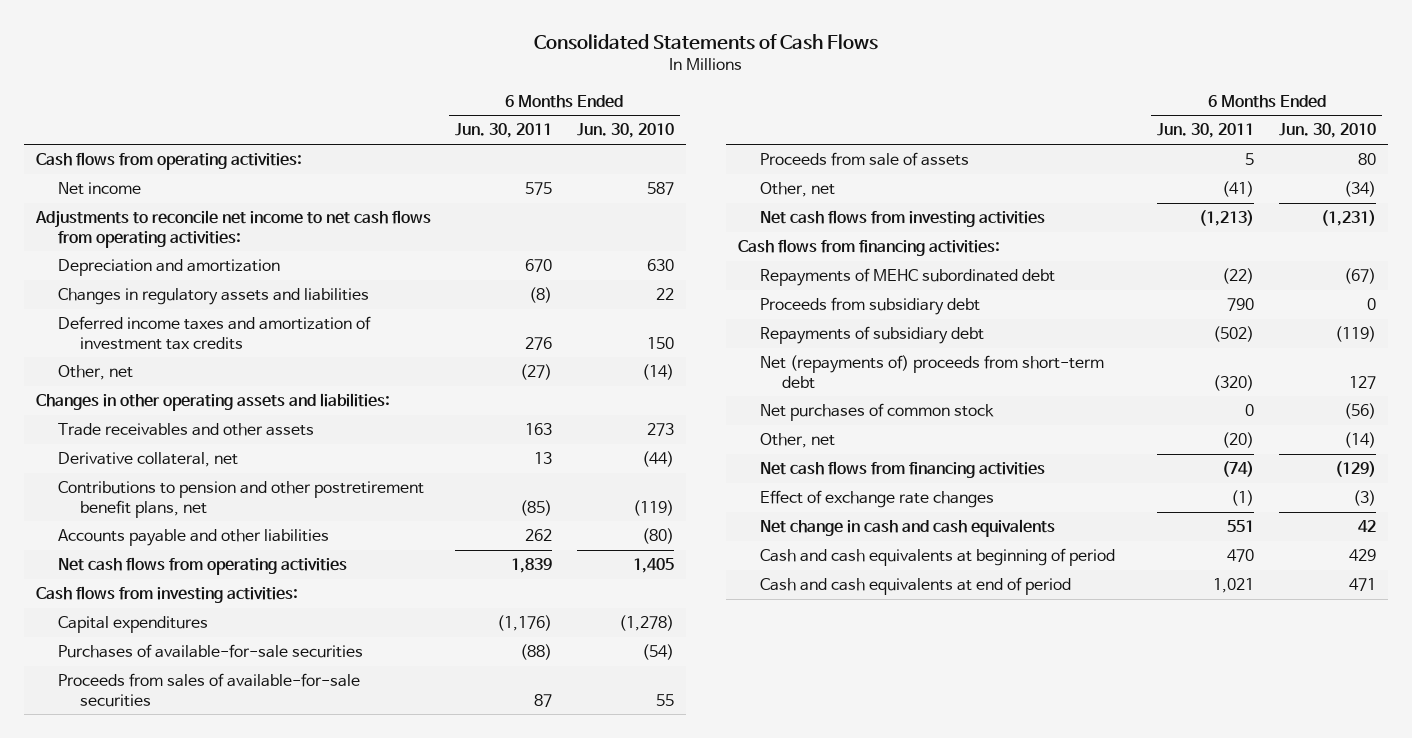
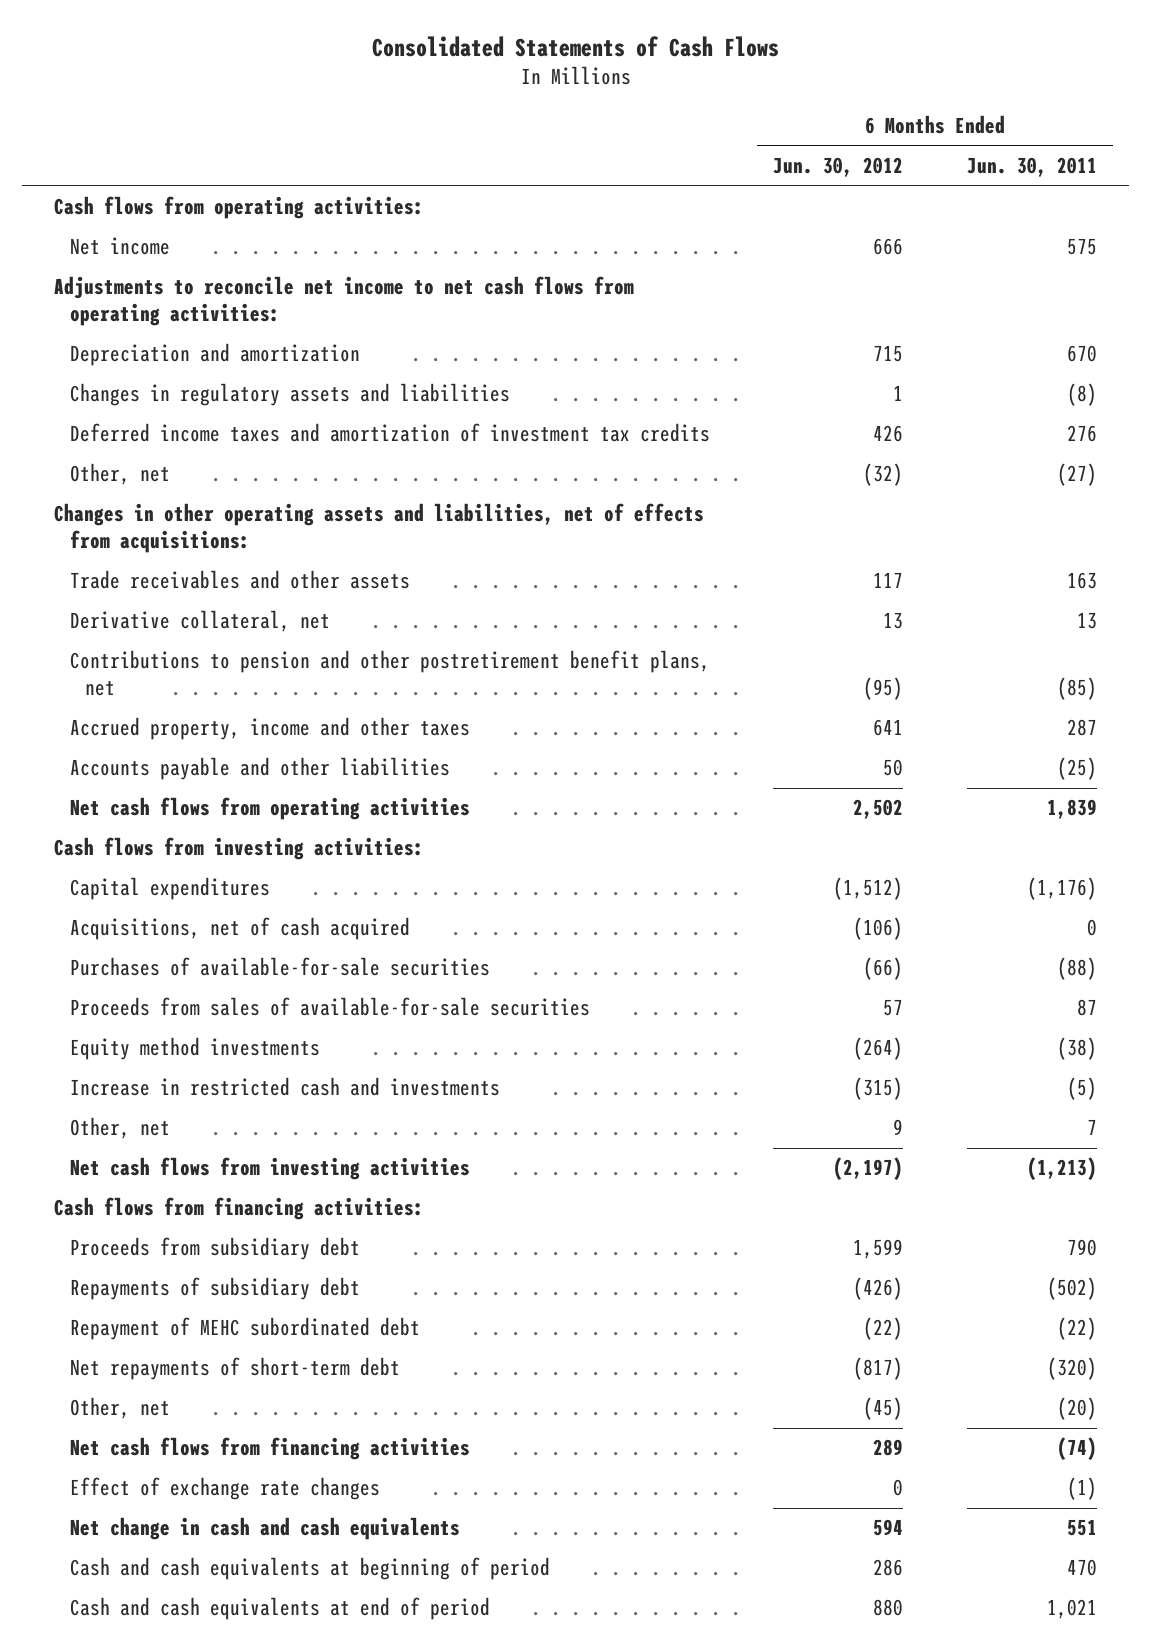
- | 6 Months Ended Jun. 30, 2011 | 6 Months Ended Jun. 30, 2010
+ | 6 Months Ended Jun. 30, 2012 | 6 Months Ended Jun. 30, 2011
- Changes in other operating assets and liabilities:
+ Changes in other operating assets and liabilities, net of effects from acquisitions:
- Accounts payable and other liabilities | 262 | (80)
+ Accrued property, income and other taxes | 641 | 287
+ Accounts payable and other liabilities | 50 | (25)
+ Acquisitions, net of cash acquired | (106) | 0
- Proceeds from sale of assets | 5 | 80
- Other, net | (41) | (34)
+ Equity method investments | (264) | (38)
+ Increase in restricted cash and investments | (315) | (5)
+ Other, net | 9 | 7
- Repayments of MEHC subordinated debt | (22) | (67)
- Net (repayments of) proceeds from short-term debt | (320) | 127
- Net purchases of common stock | 0 | (56)
+ Repayment of MEHC subordinated debt | (22) | (22)
+ Net repayments of short-term debt | (817) | (320)

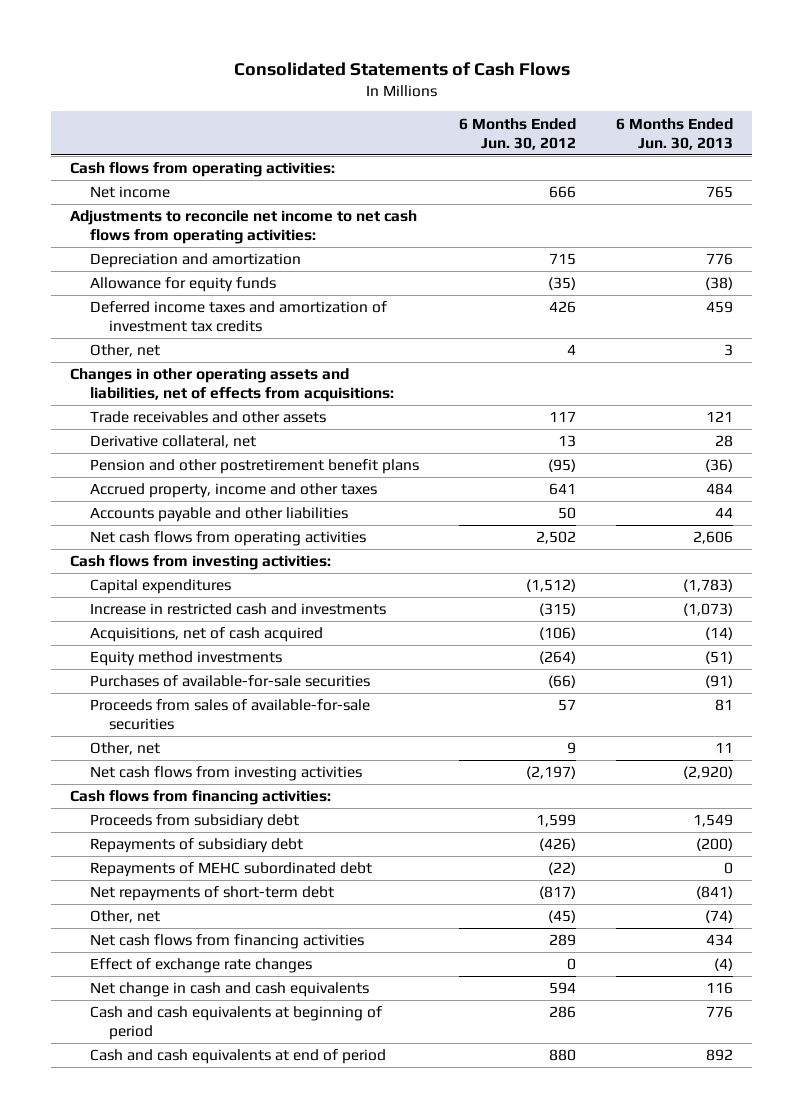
- | 6 Months Ended Jun. 30, 2012 | 6 Months Ended Jun. 30, 2011
+ | 6 Months Ended Jun. 30, 2012 | 6 Months Ended Jun. 30, 2013
- Changes in regulatory assets and liabilities | 1 | (8)
+ Allowance for equity funds | (35) | (38)
- Other, net | (32) | (27)
+ Other, net | 4 | 3
- Contributions to pension and other postretirement benefit plans, net | (95) | (85)
+ Pension and other postretirement benefit plans | (95) | (36)
moved up: Increase in restricted cash and investments | (315) | (1,073)
moved up: Equity method investments | (264) | (51)
- Repayment of MEHC subordinated debt | (22) | (22)
+ Repayments of MEHC subordinated debt | (22) | 0

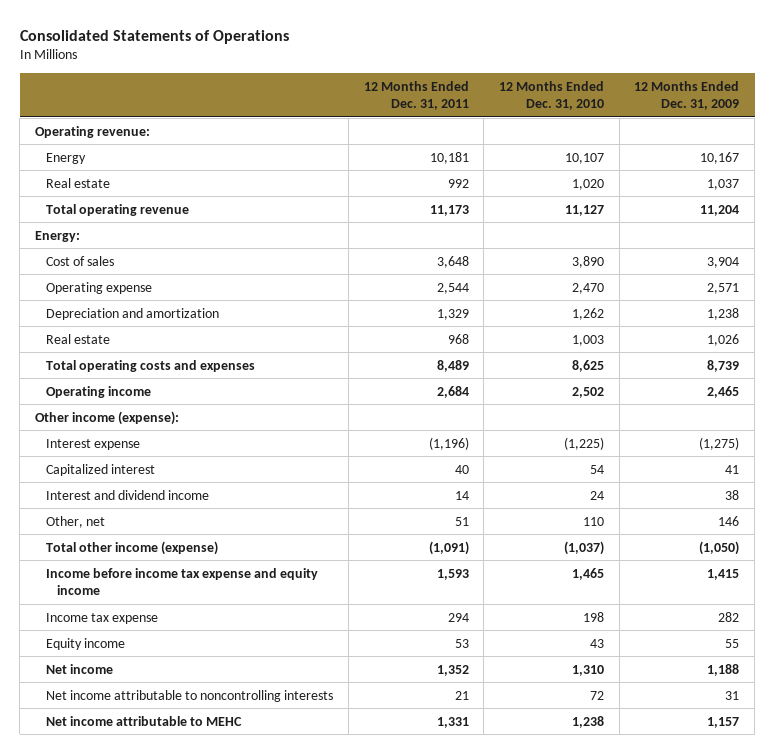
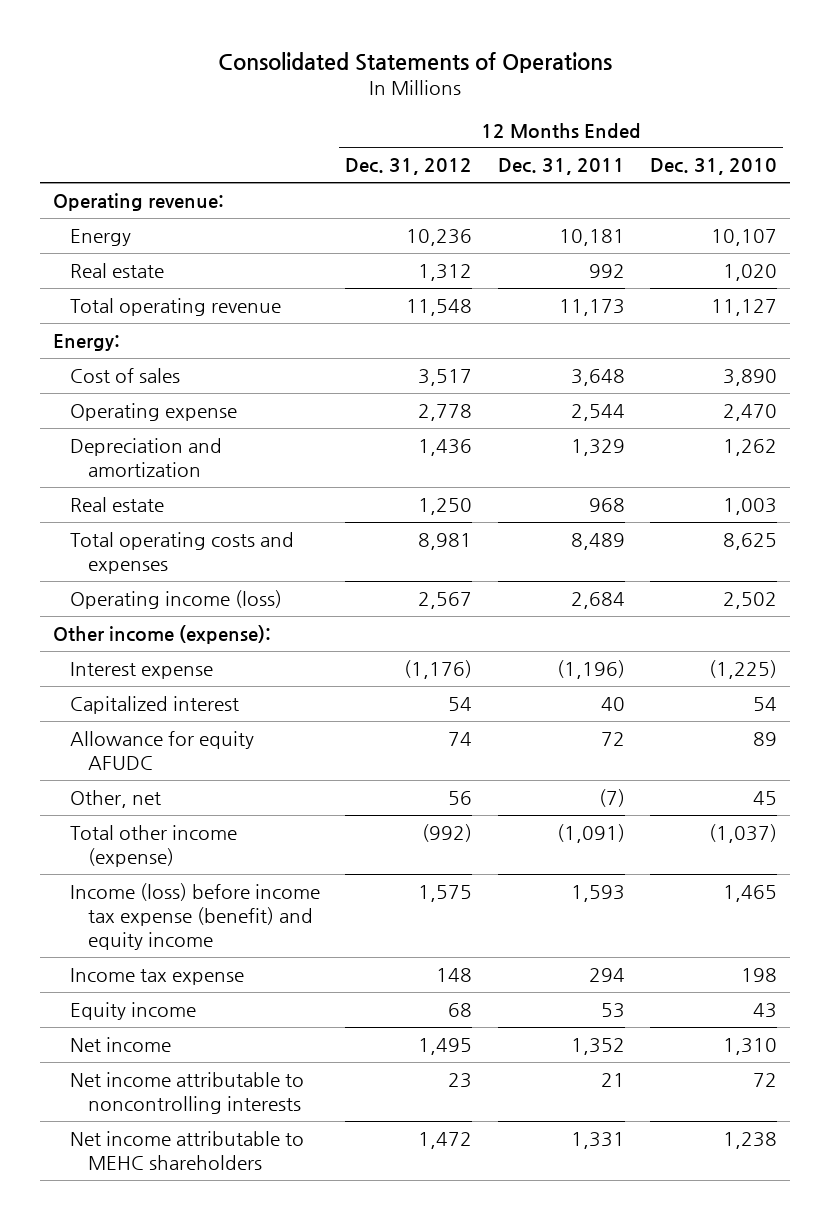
- | 12 Months Ended Dec. 31, 2011 | 12 Months Ended Dec. 31, 2010 | 12 Months Ended Dec. 31, 2009
+ | 12 Months Ended Dec. 31, 2012 | 12 Months Ended Dec. 31, 2011 | 12 Months Ended Dec. 31, 2010
- Operating income | 2,684 | 2,502 | 2,465
+ Operating income (loss) | 2,567 | 2,684 | 2,502
- Interest and dividend income | 14 | 24 | 38
- Other, net | 51 | 110 | 146
+ Allowance for equity AFUDC | 74 | 72 | 89
+ Other, net | 56 | (7) | 45
- Income before income tax expense and equity income | 1,593 | 1,465 | 1,415
+ Income (loss) before income tax expense (benefit) and equity income | 1,575 | 1,593 | 1,465
- Net income attributable to MEHC | 1,331 | 1,238 | 1,157
+ Net income attributable to MEHC shareholders | 1,472 | 1,331 | 1,238

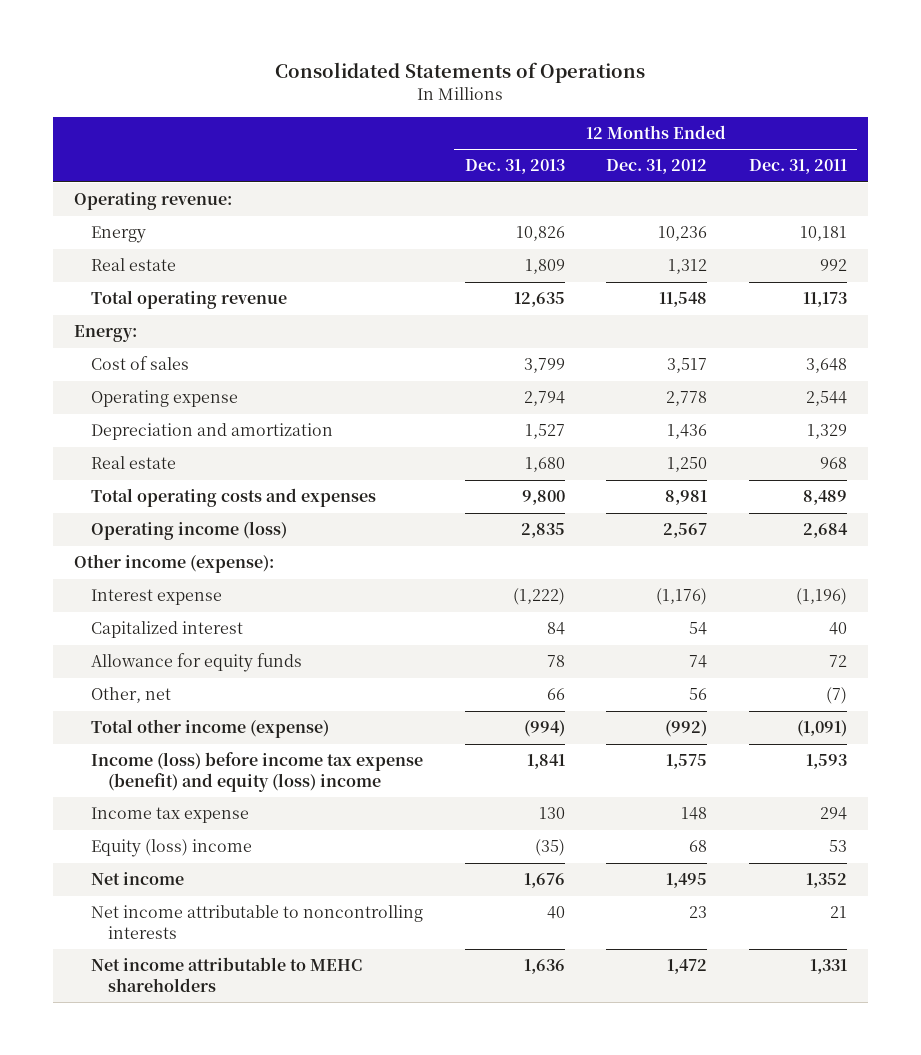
- | 12 Months Ended Dec. 31, 2012 | 12 Months Ended Dec. 31, 2011 | 12 Months Ended Dec. 31, 2010
+ | 12 Months Ended Dec. 31, 2013 | 12 Months Ended Dec. 31, 2012 | 12 Months Ended Dec. 31, 2011
- Allowance for equity AFUDC | 74 | 72 | 89
+ Allowance for equity funds | 78 | 74 | 72
- Income (loss) before income tax expense (benefit) and equity income | 1,575 | 1,593 | 1,465
+ Income (loss) before income tax expense (benefit) and equity (loss) income | 1,841 | 1,575 | 1,593
- Equity income | 68 | 53 | 43
+ Equity (loss) income | (35) | 68 | 53

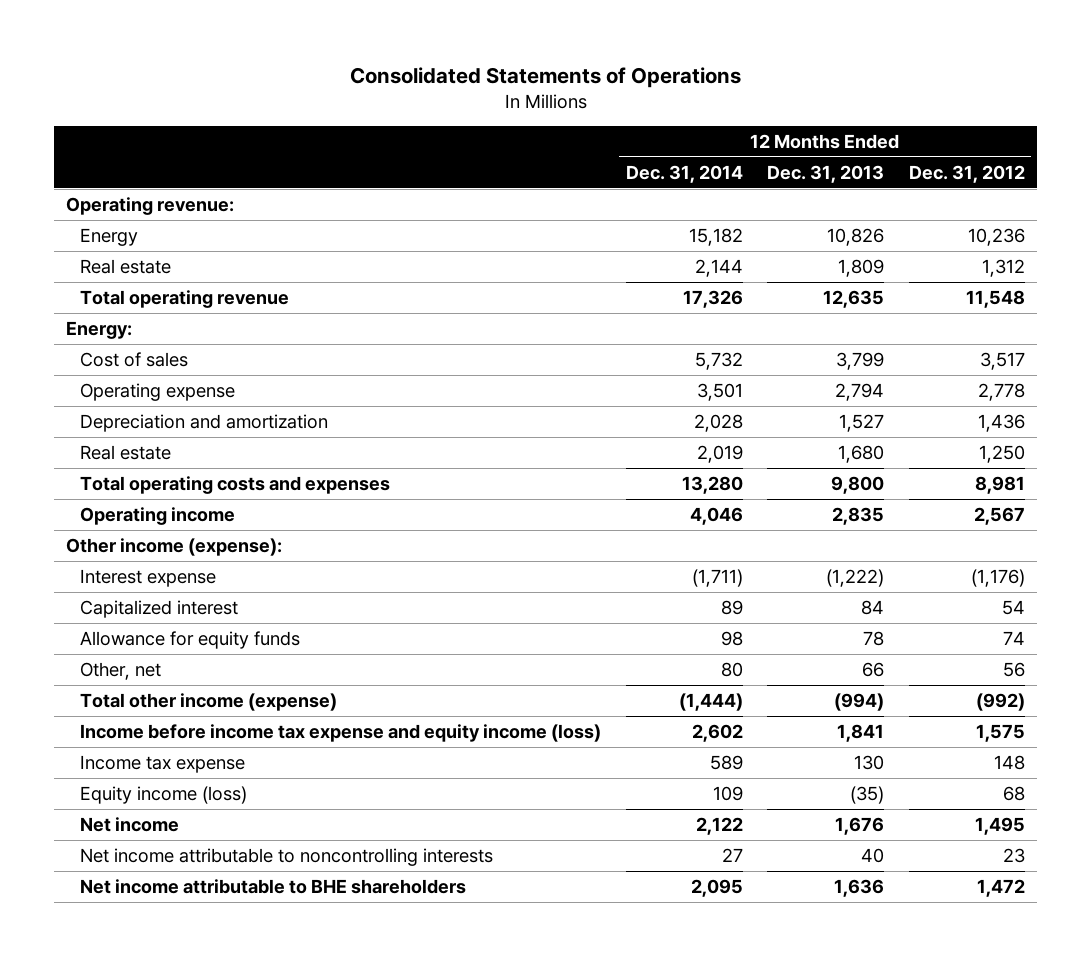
- | 12 Months Ended Dec. 31, 2013 | 12 Months Ended Dec. 31, 2012 | 12 Months Ended Dec. 31, 2011
+ | 12 Months Ended Dec. 31, 2014 | 12 Months Ended Dec. 31, 2013 | 12 Months Ended Dec. 31, 2012
- Operating income (loss) | 2,835 | 2,567 | 2,684
+ Operating income | 4,046 | 2,835 | 2,567
- Income (loss) before income tax expense (benefit) and equity (loss) income | 1,841 | 1,575 | 1,593
+ Income before income tax expense and equity income (loss) | 2,602 | 1,841 | 1,575
- Equity (loss) income | (35) | 68 | 53
+ Equity income (loss) | 109 | (35) | 68
- Net income attributable to MEHC shareholders | 1,636 | 1,472 | 1,331
+ Net income attributable to BHE shareholders | 2,095 | 1,636 | 1,472

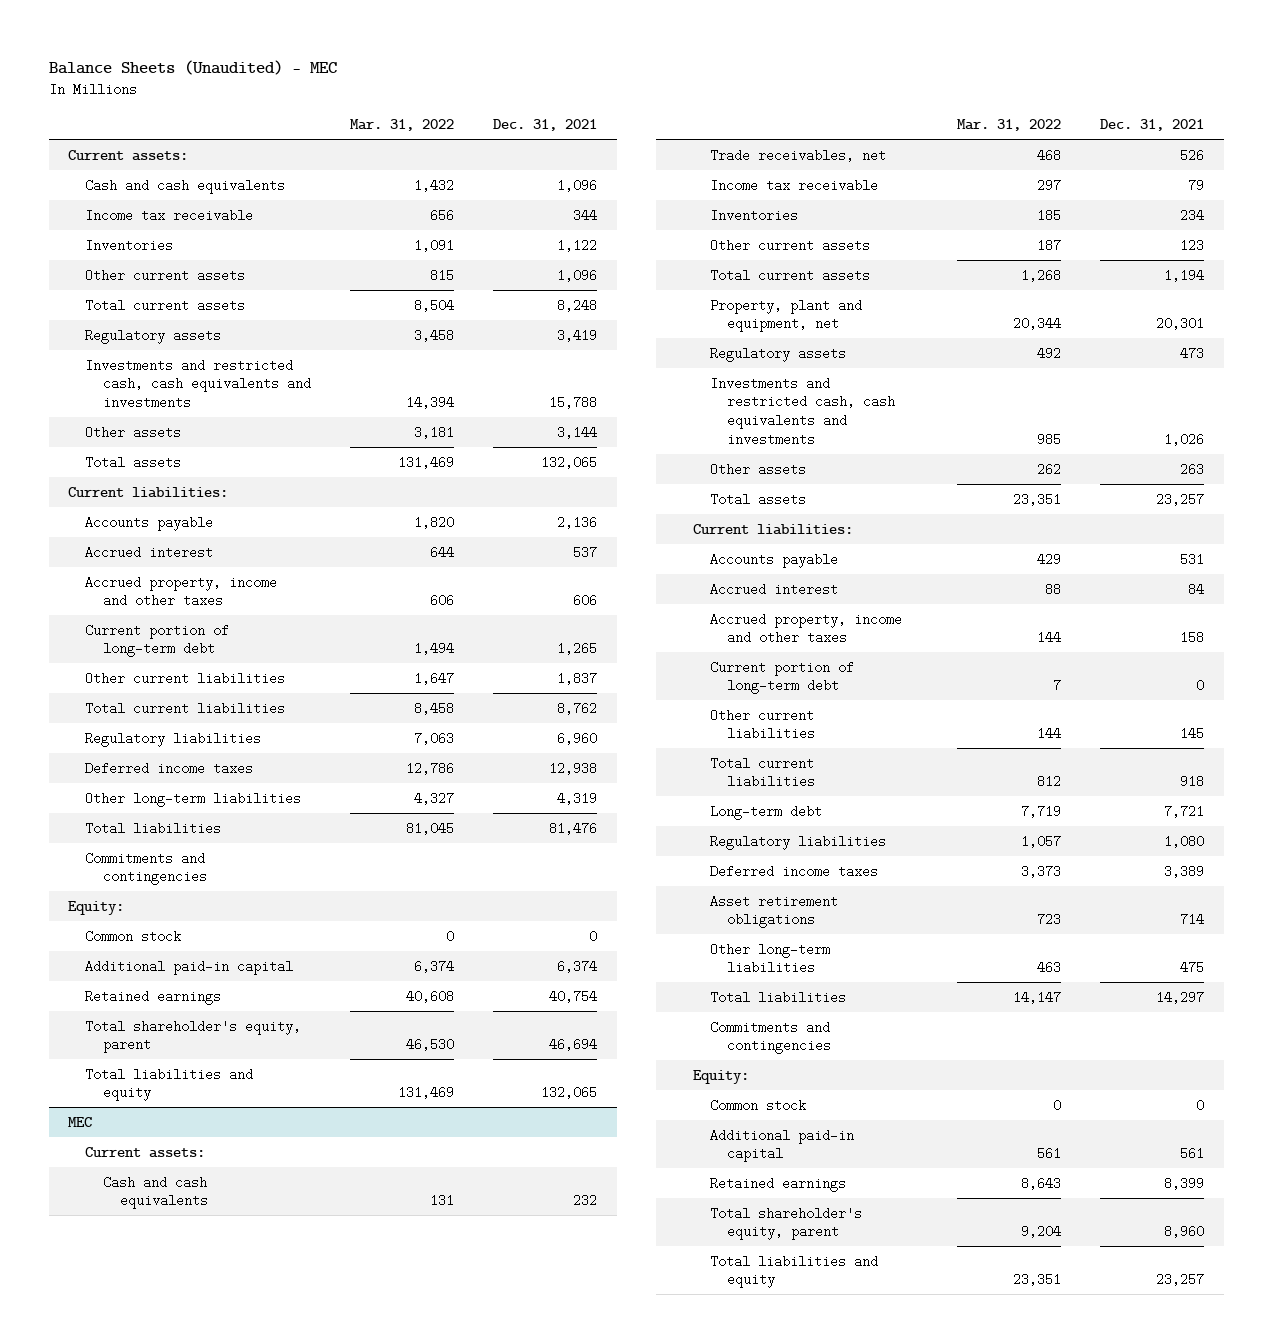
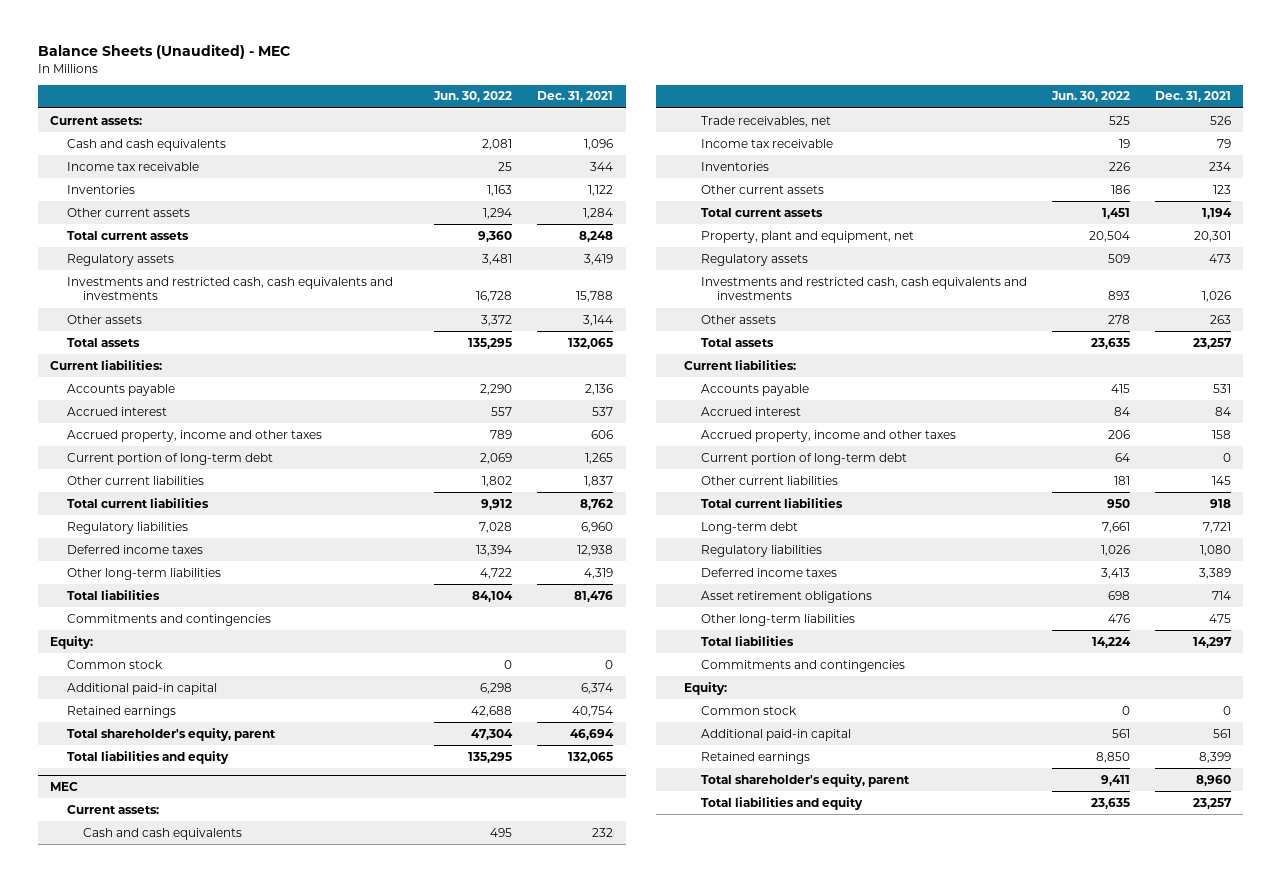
- | Mar. 31, 2022 | Dec. 31, 2021
+ | Jun. 30, 2022 | Dec. 31, 2021
- Other current assets | 815 | 1,096
+ Other current assets | 1,294 | 1,284

